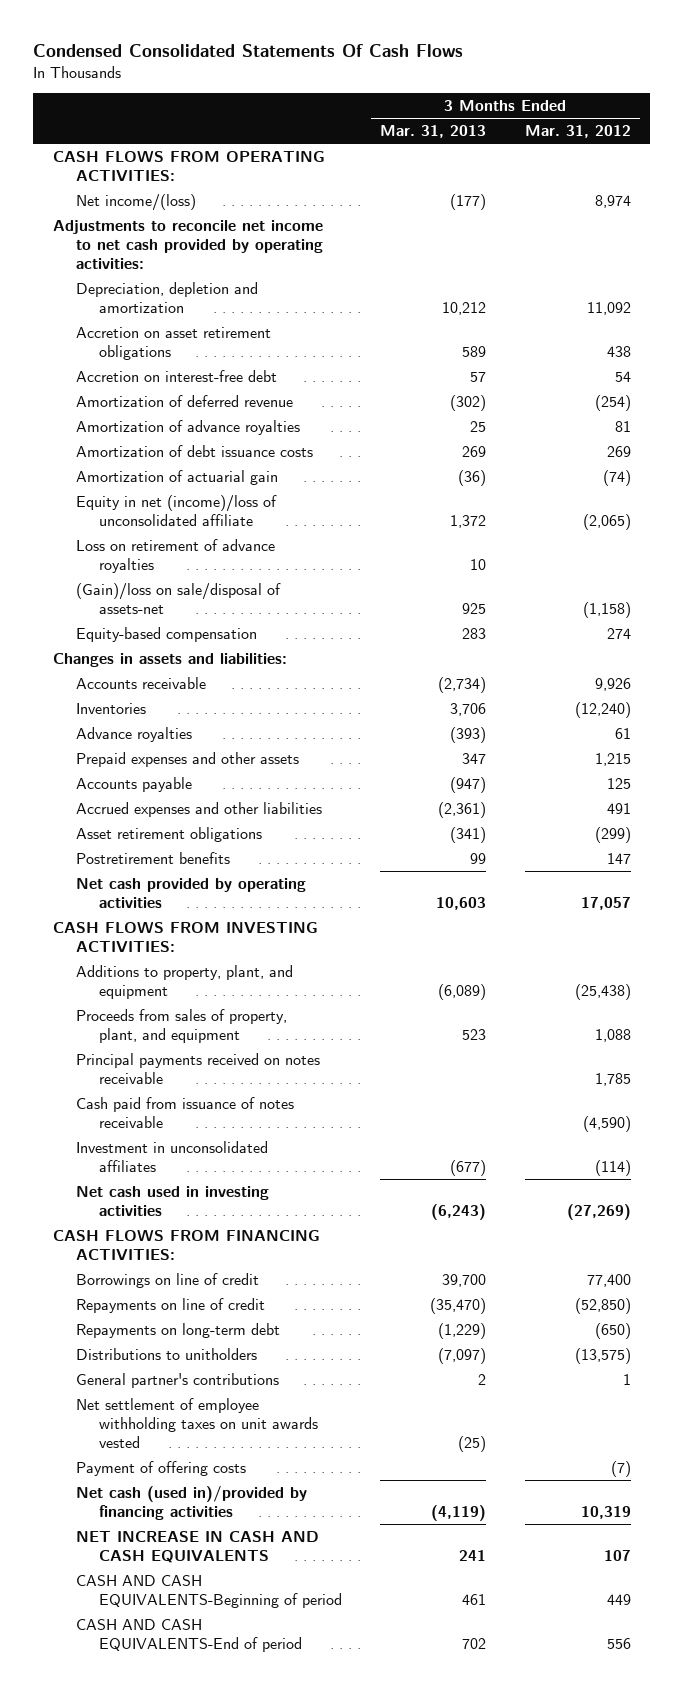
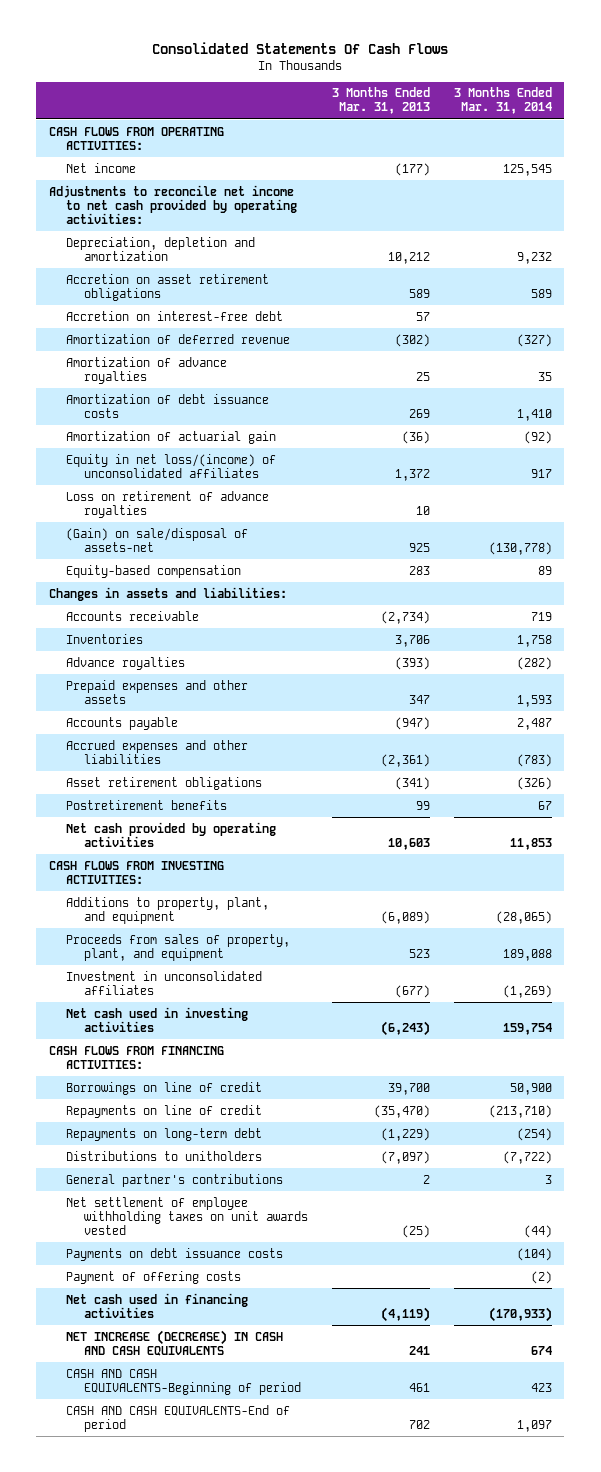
- Condensed Consolidated Statements Of Cash Flows
+ Consolidated Statements Of Cash Flows
- | 3 Months Ended Mar. 31, 2013 | 3 Months Ended Mar. 31, 2012
+ | 3 Months Ended Mar. 31, 2013 | 3 Months Ended Mar. 31, 2014
- Net income/(loss) | (177) | 8,974
+ Net income | (177) | 125,545
- Equity in net (income)/loss of unconsolidated affiliate | 1,372 | (2,065)
+ Equity in net loss/(income) of unconsolidated affiliates | 1,372 | 917
- (Gain)/loss on sale/disposal of assets-net | 925 | (1,158)
+ (Gain) on sale/disposal of assets-net | 925 | (130,778)
- Principal payments received on notes receivable | | 1,785
- Cash paid from issuance of notes receivable | | (4,590)
+ Payments on debt issuance costs | | (104)
- Net cash (used in)/provided by financing activities | (4,119) | 10,319
- NET INCREASE IN CASH AND CASH EQUIVALENTS | 241 | 107
+ Net cash used in financing activities | (4,119) | (170,933)
+ NET INCREASE (DECREASE) IN CASH AND CASH EQUIVALENTS | 241 | 674

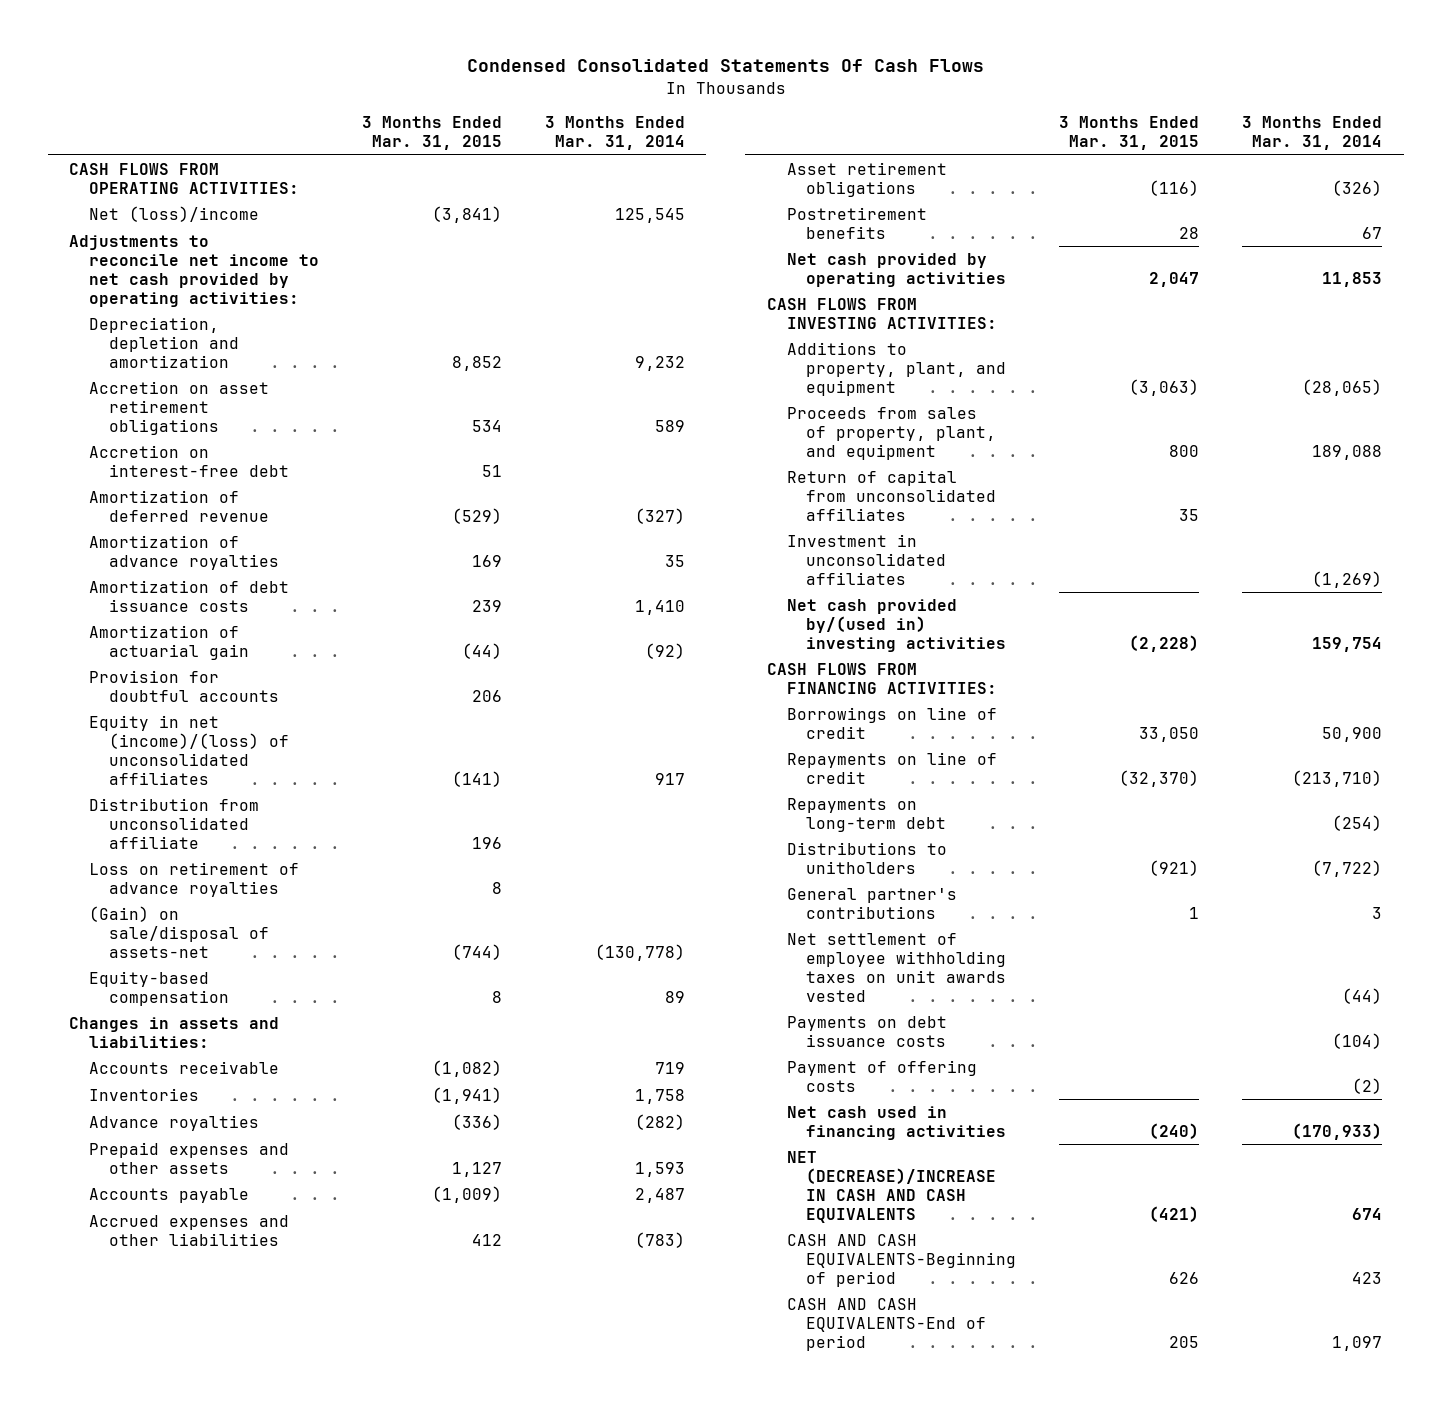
- Consolidated Statements Of Cash Flows
+ Condensed Consolidated Statements Of Cash Flows
- | 3 Months Ended Mar. 31, 2013 | 3 Months Ended Mar. 31, 2014
+ | 3 Months Ended Mar. 31, 2015 | 3 Months Ended Mar. 31, 2014
- Net income | (177) | 125,545
+ Net (loss)/income | (3,841) | 125,545
- Equity in net loss/(income) of unconsolidated affiliates | 1,372 | 917
+ Provision for doubtful accounts | 206 |
+ Equity in net (income)/(loss) of unconsolidated affiliates | (141) | 917
+ Distribution from unconsolidated affiliate | 196 |
+ Return of capital from unconsolidated affiliates | 35 |
- Net cash used in investing activities | (6,243) | 159,754
+ Net cash provided by/(used in) investing activities | (2,228) | 159,754
- NET INCREASE (DECREASE) IN CASH AND CASH EQUIVALENTS | 241 | 674
+ NET (DECREASE)/INCREASE IN CASH AND CASH EQUIVALENTS | (421) | 674

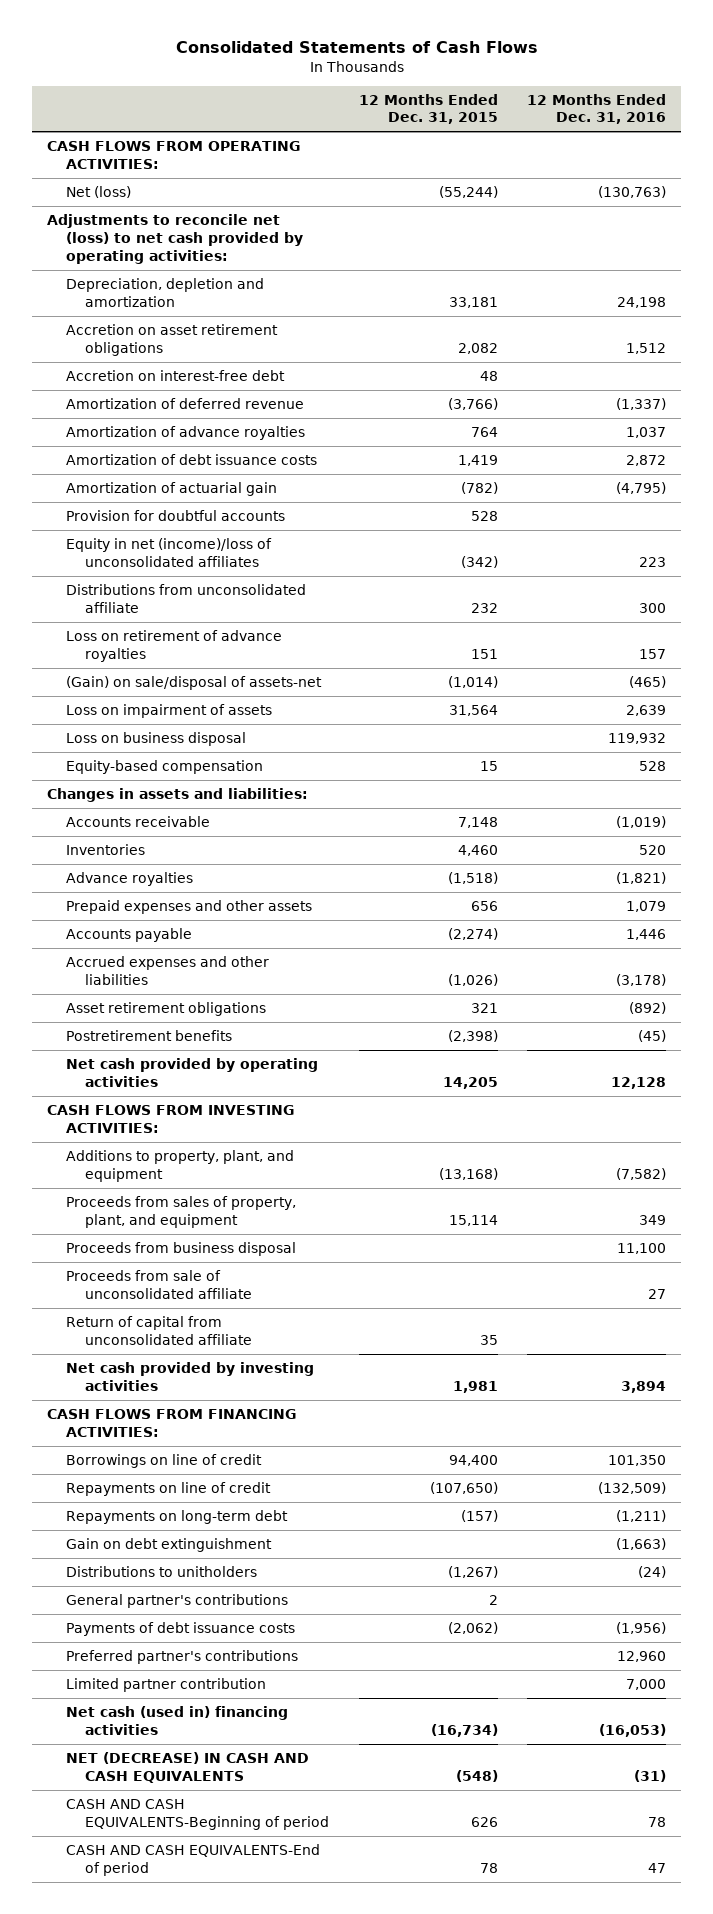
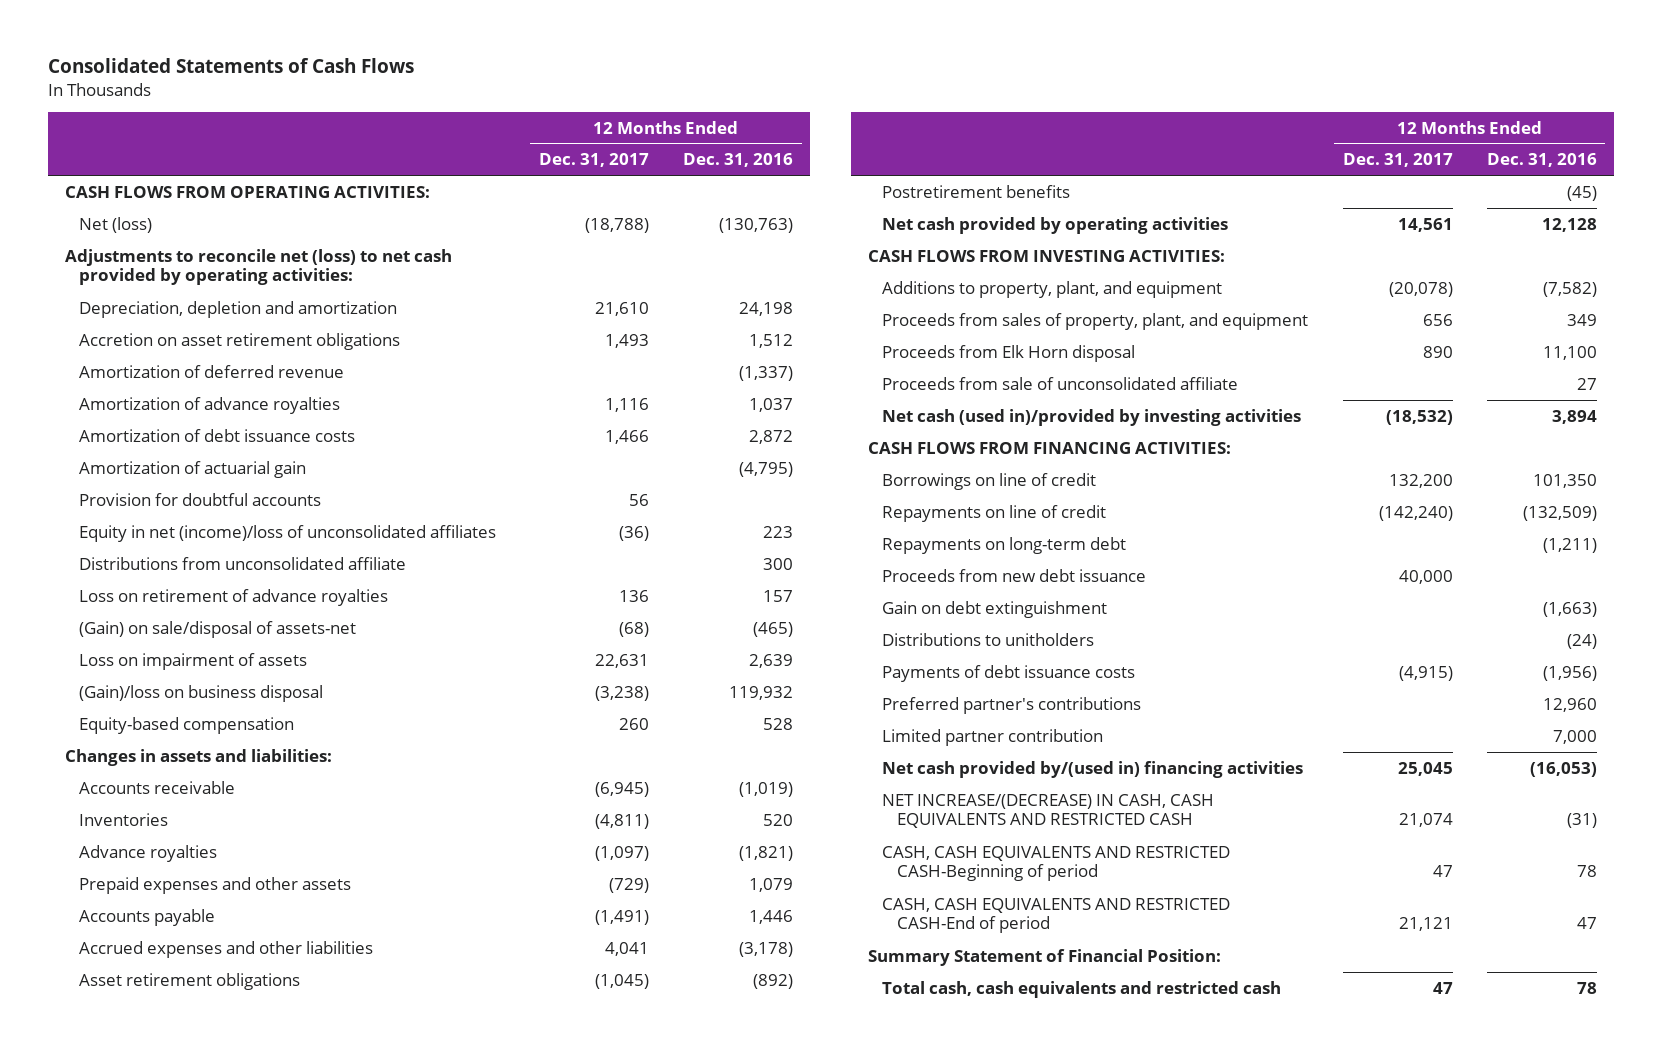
- | 12 Months Ended Dec. 31, 2015 | 12 Months Ended Dec. 31, 2016
+ | 12 Months Ended Dec. 31, 2017 | 12 Months Ended Dec. 31, 2016
- Accretion on interest-free debt | 48 |
- Loss on business disposal | | 119,932
+ (Gain)/loss on business disposal | (3,238) | 119,932
- Proceeds from business disposal | | 11,100
+ Proceeds from Elk Horn disposal | 890 | 11,100
- Return of capital from unconsolidated affiliate | 35 |
- Net cash provided by investing activities | 1,981 | 3,894
+ Net cash (used in)/provided by investing activities | (18,532) | 3,894
+ Proceeds from new debt issuance | 40,000 |
- General partner's contributions | 2 |
- Net cash (used in) financing activities | (16,734) | (16,053)
- NET (DECREASE) IN CASH AND CASH EQUIVALENTS | (548) | (31)
- CASH AND CASH EQUIVALENTS-Beginning of period | 626 | 78
- CASH AND CASH EQUIVALENTS-End of period | 78 | 47
+ Net cash provided by/(used in) financing activities | 25,045 | (16,053)
+ NET INCREASE/(DECREASE) IN CASH, CASH EQUIVALENTS AND RESTRICTED CASH | 21,074 | (31)
+ CASH, CASH EQUIVALENTS AND RESTRICTED CASH-Beginning of period | 47 | 78
+ CASH, CASH EQUIVALENTS AND RESTRICTED CASH-End of period | 21,121 | 47
+ Summary Statement of Financial Position:
+ Total cash, cash equivalents and restricted cash | 47 | 78

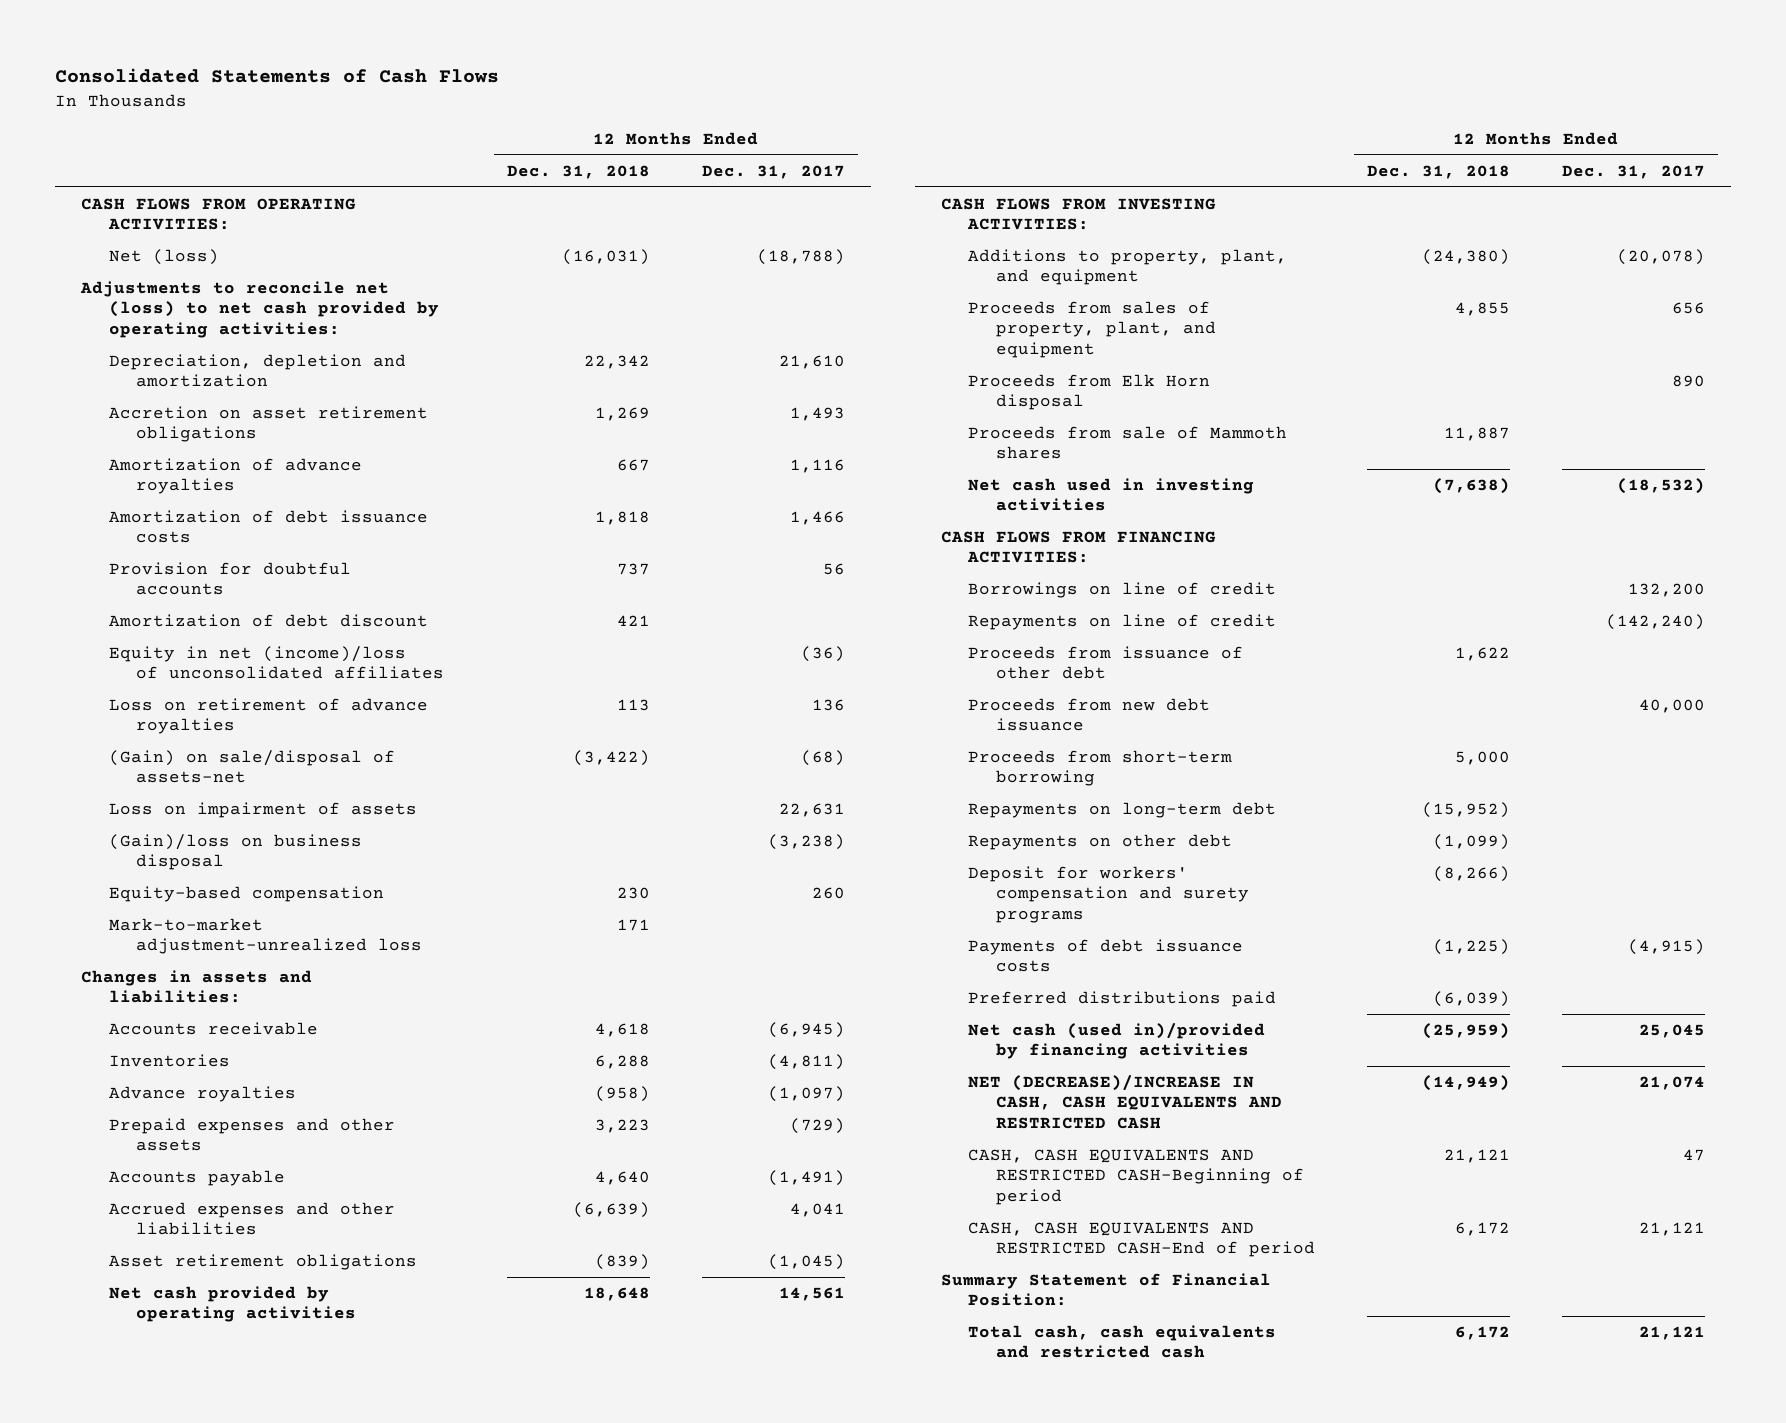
- | 12 Months Ended Dec. 31, 2017 | 12 Months Ended Dec. 31, 2016
+ | 12 Months Ended Dec. 31, 2018 | 12 Months Ended Dec. 31, 2017
- Amortization of deferred revenue | | (1,337)
- Amortization of actuarial gain | | (4,795)
+ Amortization of debt discount | 421 |
- Distributions from unconsolidated affiliate | | 300
+ Mark-to-market adjustment-unrealized loss | 171 |
- Postretirement benefits | | (45)
- Proceeds from sale of unconsolidated affiliate | | 27
- Net cash (used in)/provided by investing activities | (18,532) | 3,894
+ Proceeds from sale of Mammoth shares | 11,887 |
+ Net cash used in investing activities | (7,638) | (18,532)
+ Proceeds from issuance of other debt | 1,622 |
- Gain on debt extinguishment | | (1,663)
- Distributions to unitholders | | (24)
+ Proceeds from short-term borrowing | 5,000 |
moved down: Repayments on long-term debt | (15,952) |
+ Repayments on other debt | (1,099) |
+ Deposit for workers' compensation and surety programs | (8,266) |
- Preferred partner's contributions | | 12,960
- Limited partner contribution | | 7,000
- Net cash provided by/(used in) financing activities | 25,045 | (16,053)
- NET INCREASE/(DECREASE) IN CASH, CASH EQUIVALENTS AND RESTRICTED CASH | 21,074 | (31)
+ Preferred distributions paid | (6,039) |
+ Net cash (used in)/provided by financing activities | (25,959) | 25,045
+ NET (DECREASE)/INCREASE IN CASH, CASH EQUIVALENTS AND RESTRICTED CASH | (14,949) | 21,074
- Total cash, cash equivalents and restricted cash | 47 | 78
+ Total cash, cash equivalents and restricted cash | 6,172 | 21,121

